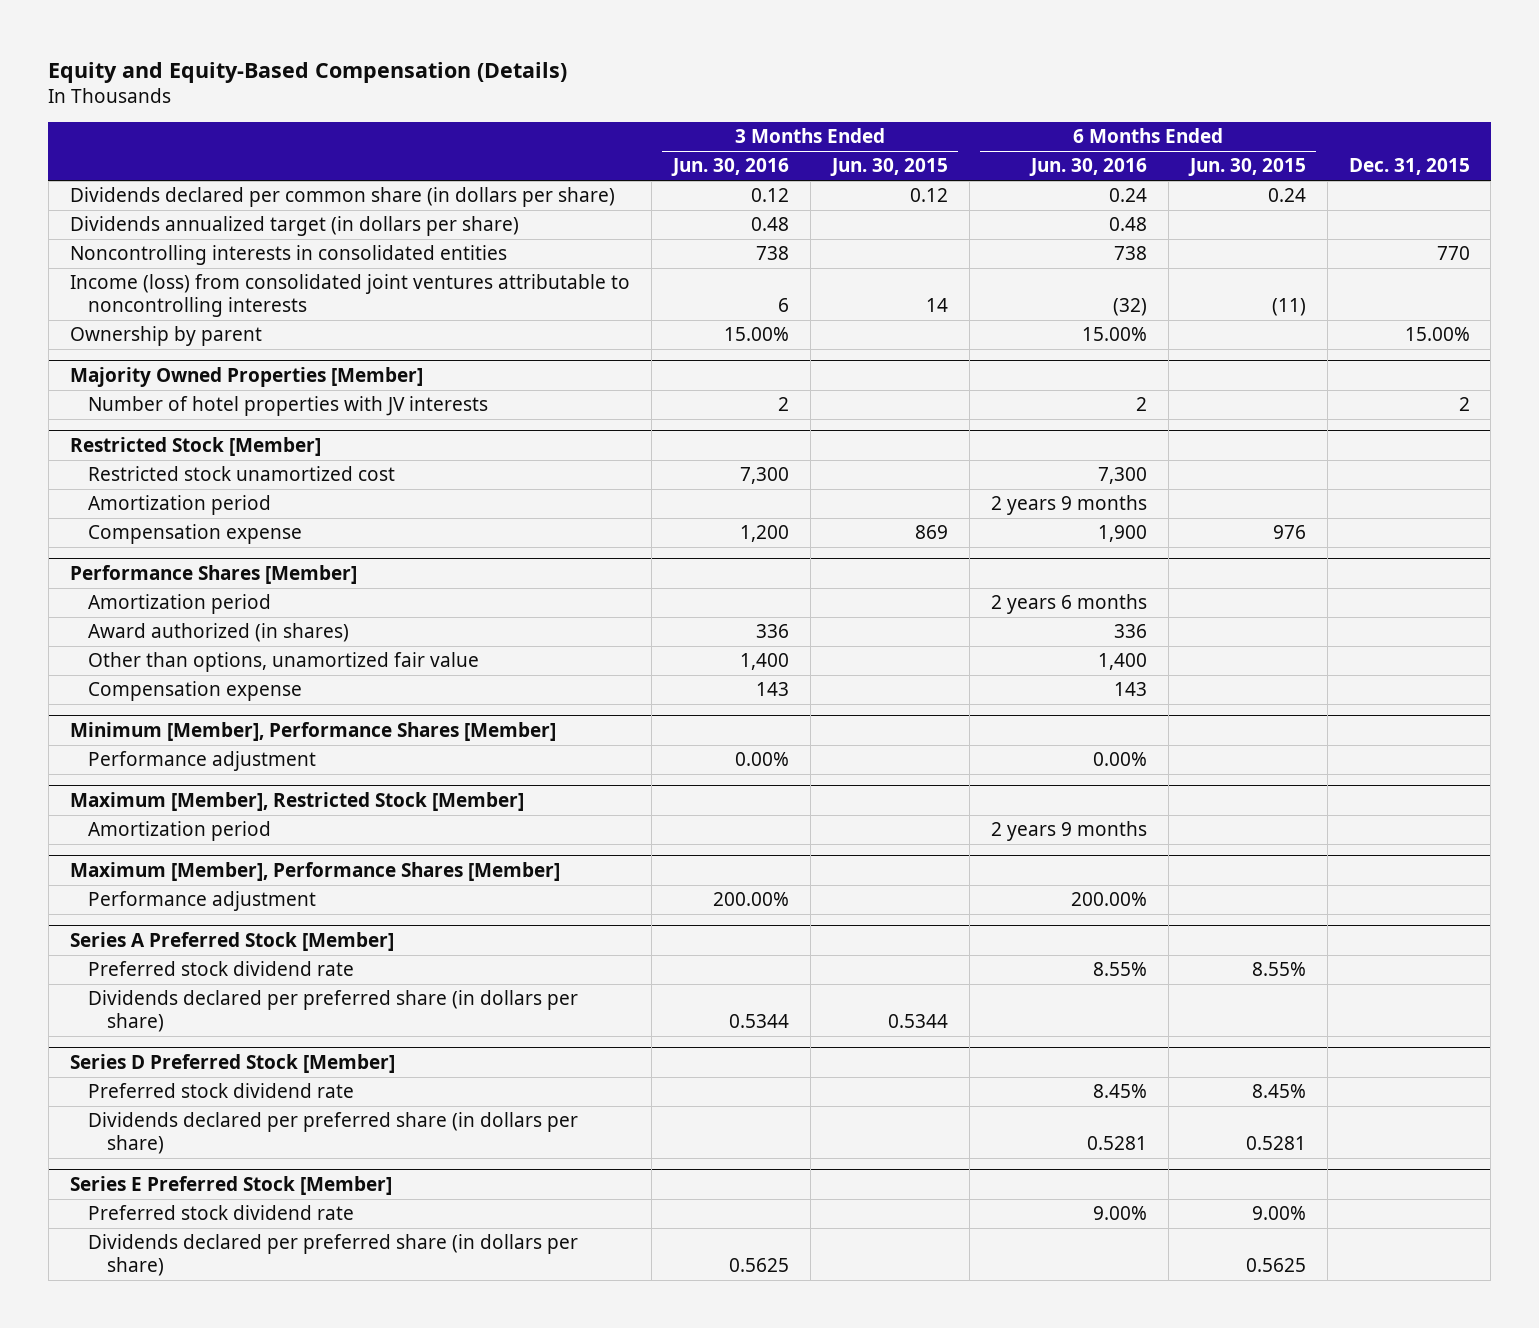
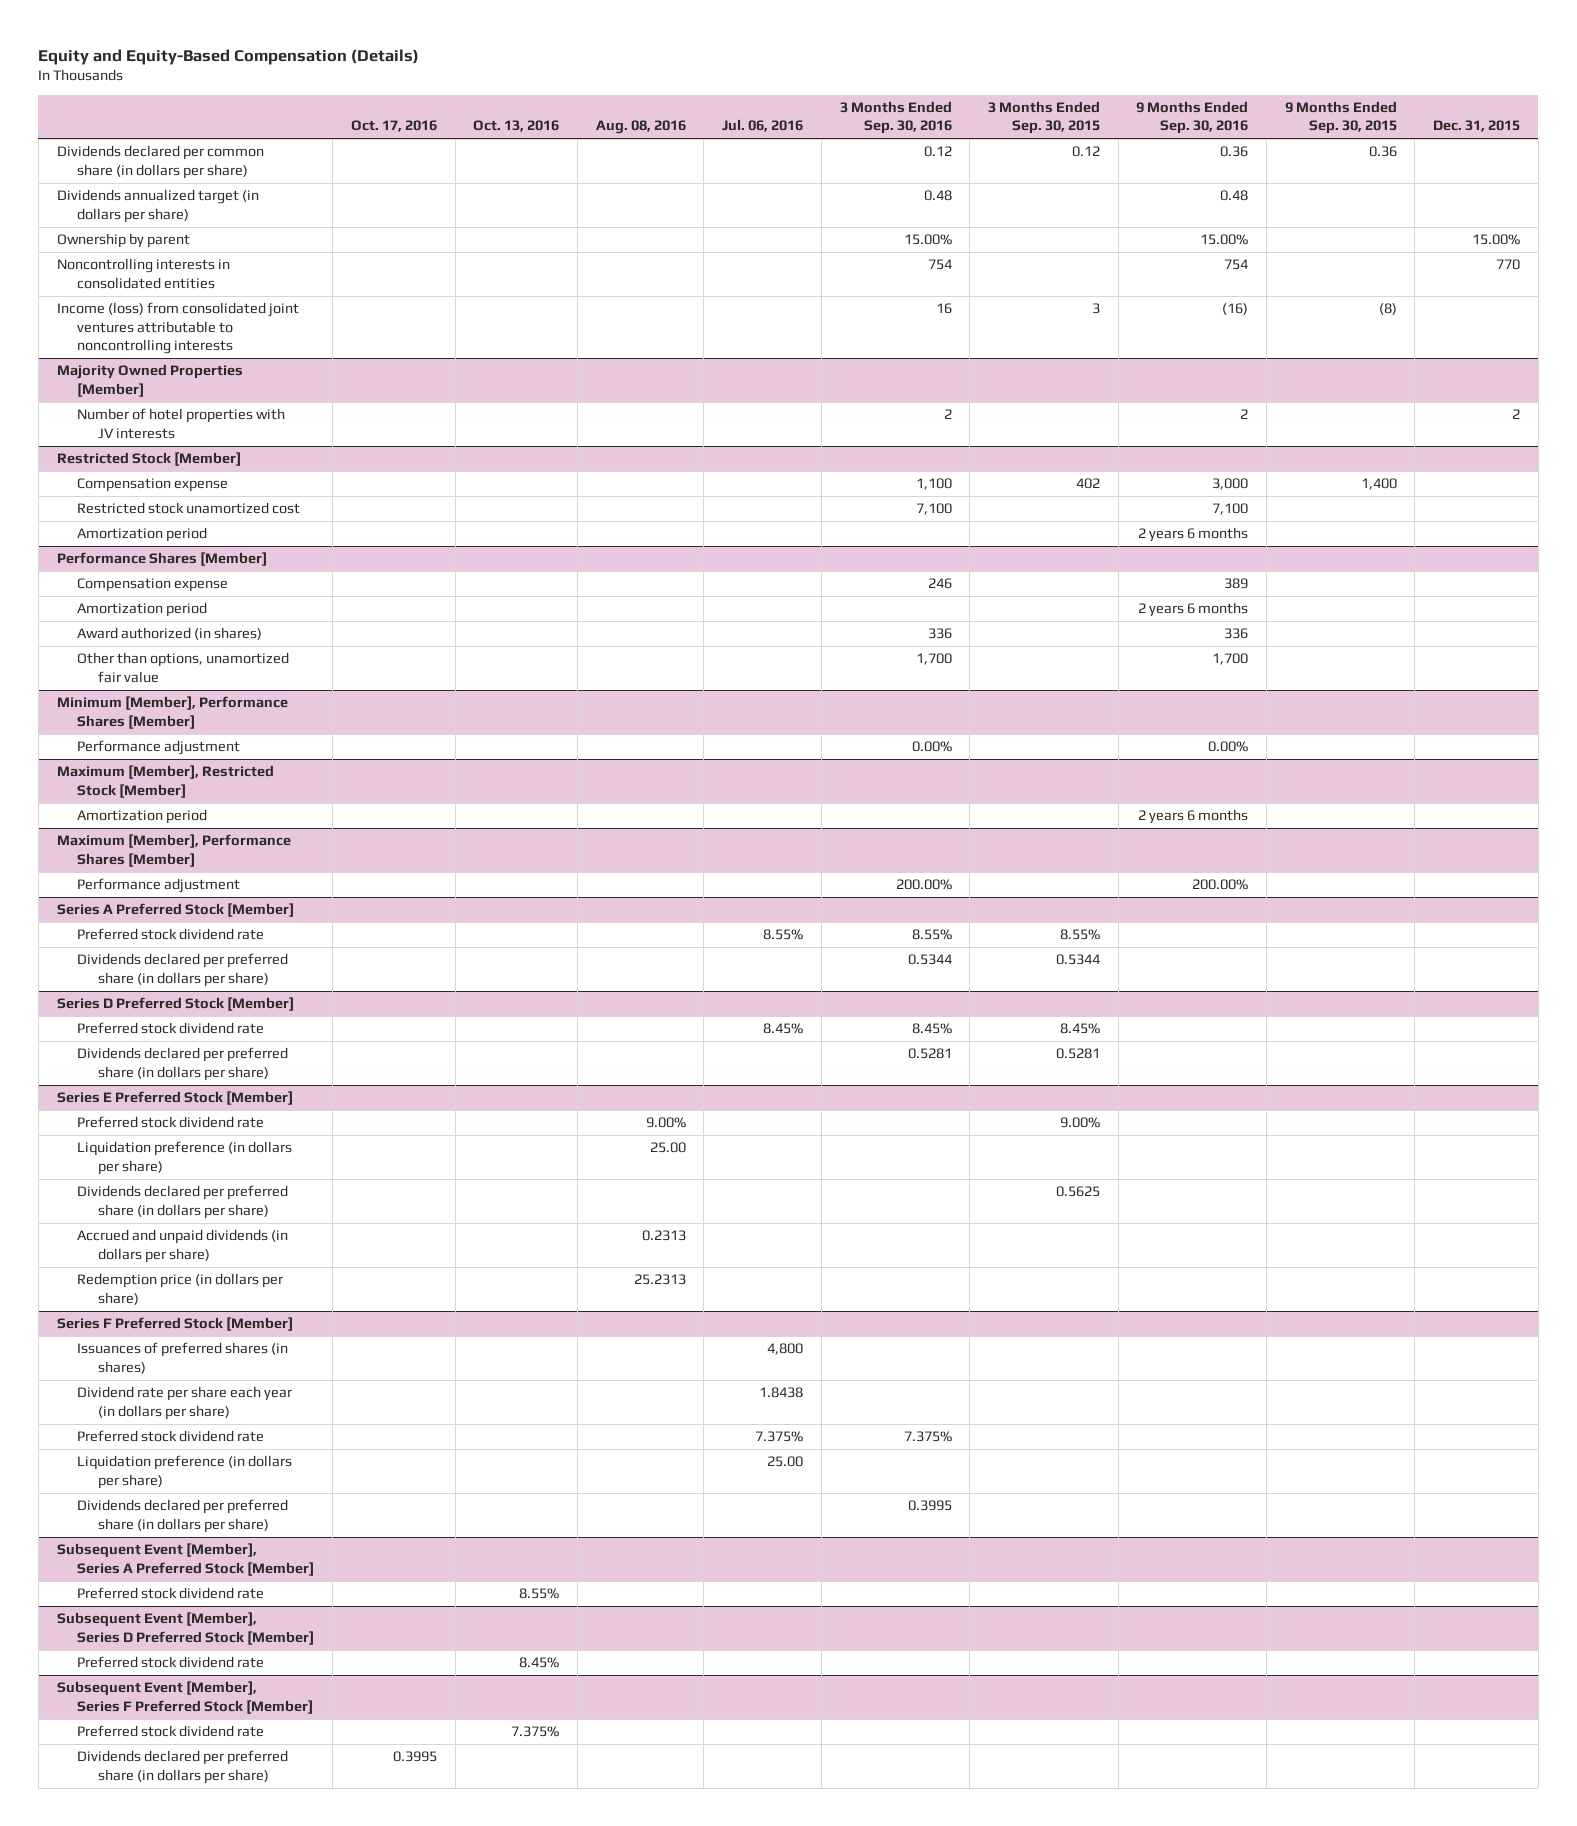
- | 3 Months Ended Jun. 30, 2016 | 3 Months Ended Jun. 30, 2015 | 6 Months Ended Jun. 30, 2016 | 6 Months Ended Jun. 30, 2015 | Dec. 31, 2015
+ | Oct. 17, 2016 | Oct. 13, 2016 | Aug. 08, 2016 | Jul. 06, 2016 | 3 Months Ended Sep. 30, 2016 | 3 Months Ended Sep. 30, 2015 | 9 Months Ended Sep. 30, 2016 | 9 Months Ended Sep. 30, 2015 | Dec. 31, 2015
moved up: Ownership by parent | | | | | 15.00% | | 15.00% | | 15.00%
@ Restricted Stock [Member]
moved up: Compensation expense | | | | | 1,100 | 402 | 3,000 | 1,400 |
@ Performance Shares [Member]
moved up: Compensation expense | | | | | 246 | | 389 | |
@ Series E Preferred Stock [Member]
+ Liquidation preference (in dollars per share) | | | 25.00 | | | | | |
+ Accrued and unpaid dividends (in dollars per share) | | | 0.2313 | | | | | |
+ Redemption price (in dollars per share) | | | 25.2313 | | | | | |
+ Series F Preferred Stock [Member]
+ Issuances of preferred shares (in shares) | | | | 4,800 | | | | |
+ Dividend rate per share each year (in dollars per share) | | | | 1.8438 | | | | |
+ Preferred stock dividend rate | | | | 7.375% | 7.375% | | | |
+ Liquidation preference (in dollars per share) | | | | 25.00 | | | | |
+ Dividends declared per preferred share (in dollars per share) | | | | | 0.3995 | | | |
+ Subsequent Event [Member], Series A Preferred Stock [Member]
+ Preferred stock dividend rate | | 8.55% | | | | | | |
+ Subsequent Event [Member], Series D Preferred Stock [Member]
+ Preferred stock dividend rate | | 8.45% | | | | | | |
+ Subsequent Event [Member], Series F Preferred Stock [Member]
+ Preferred stock dividend rate | | 7.375% | | | | | | |
+ Dividends declared per preferred share (in dollars per share) | 0.3995 | | | | | | | |

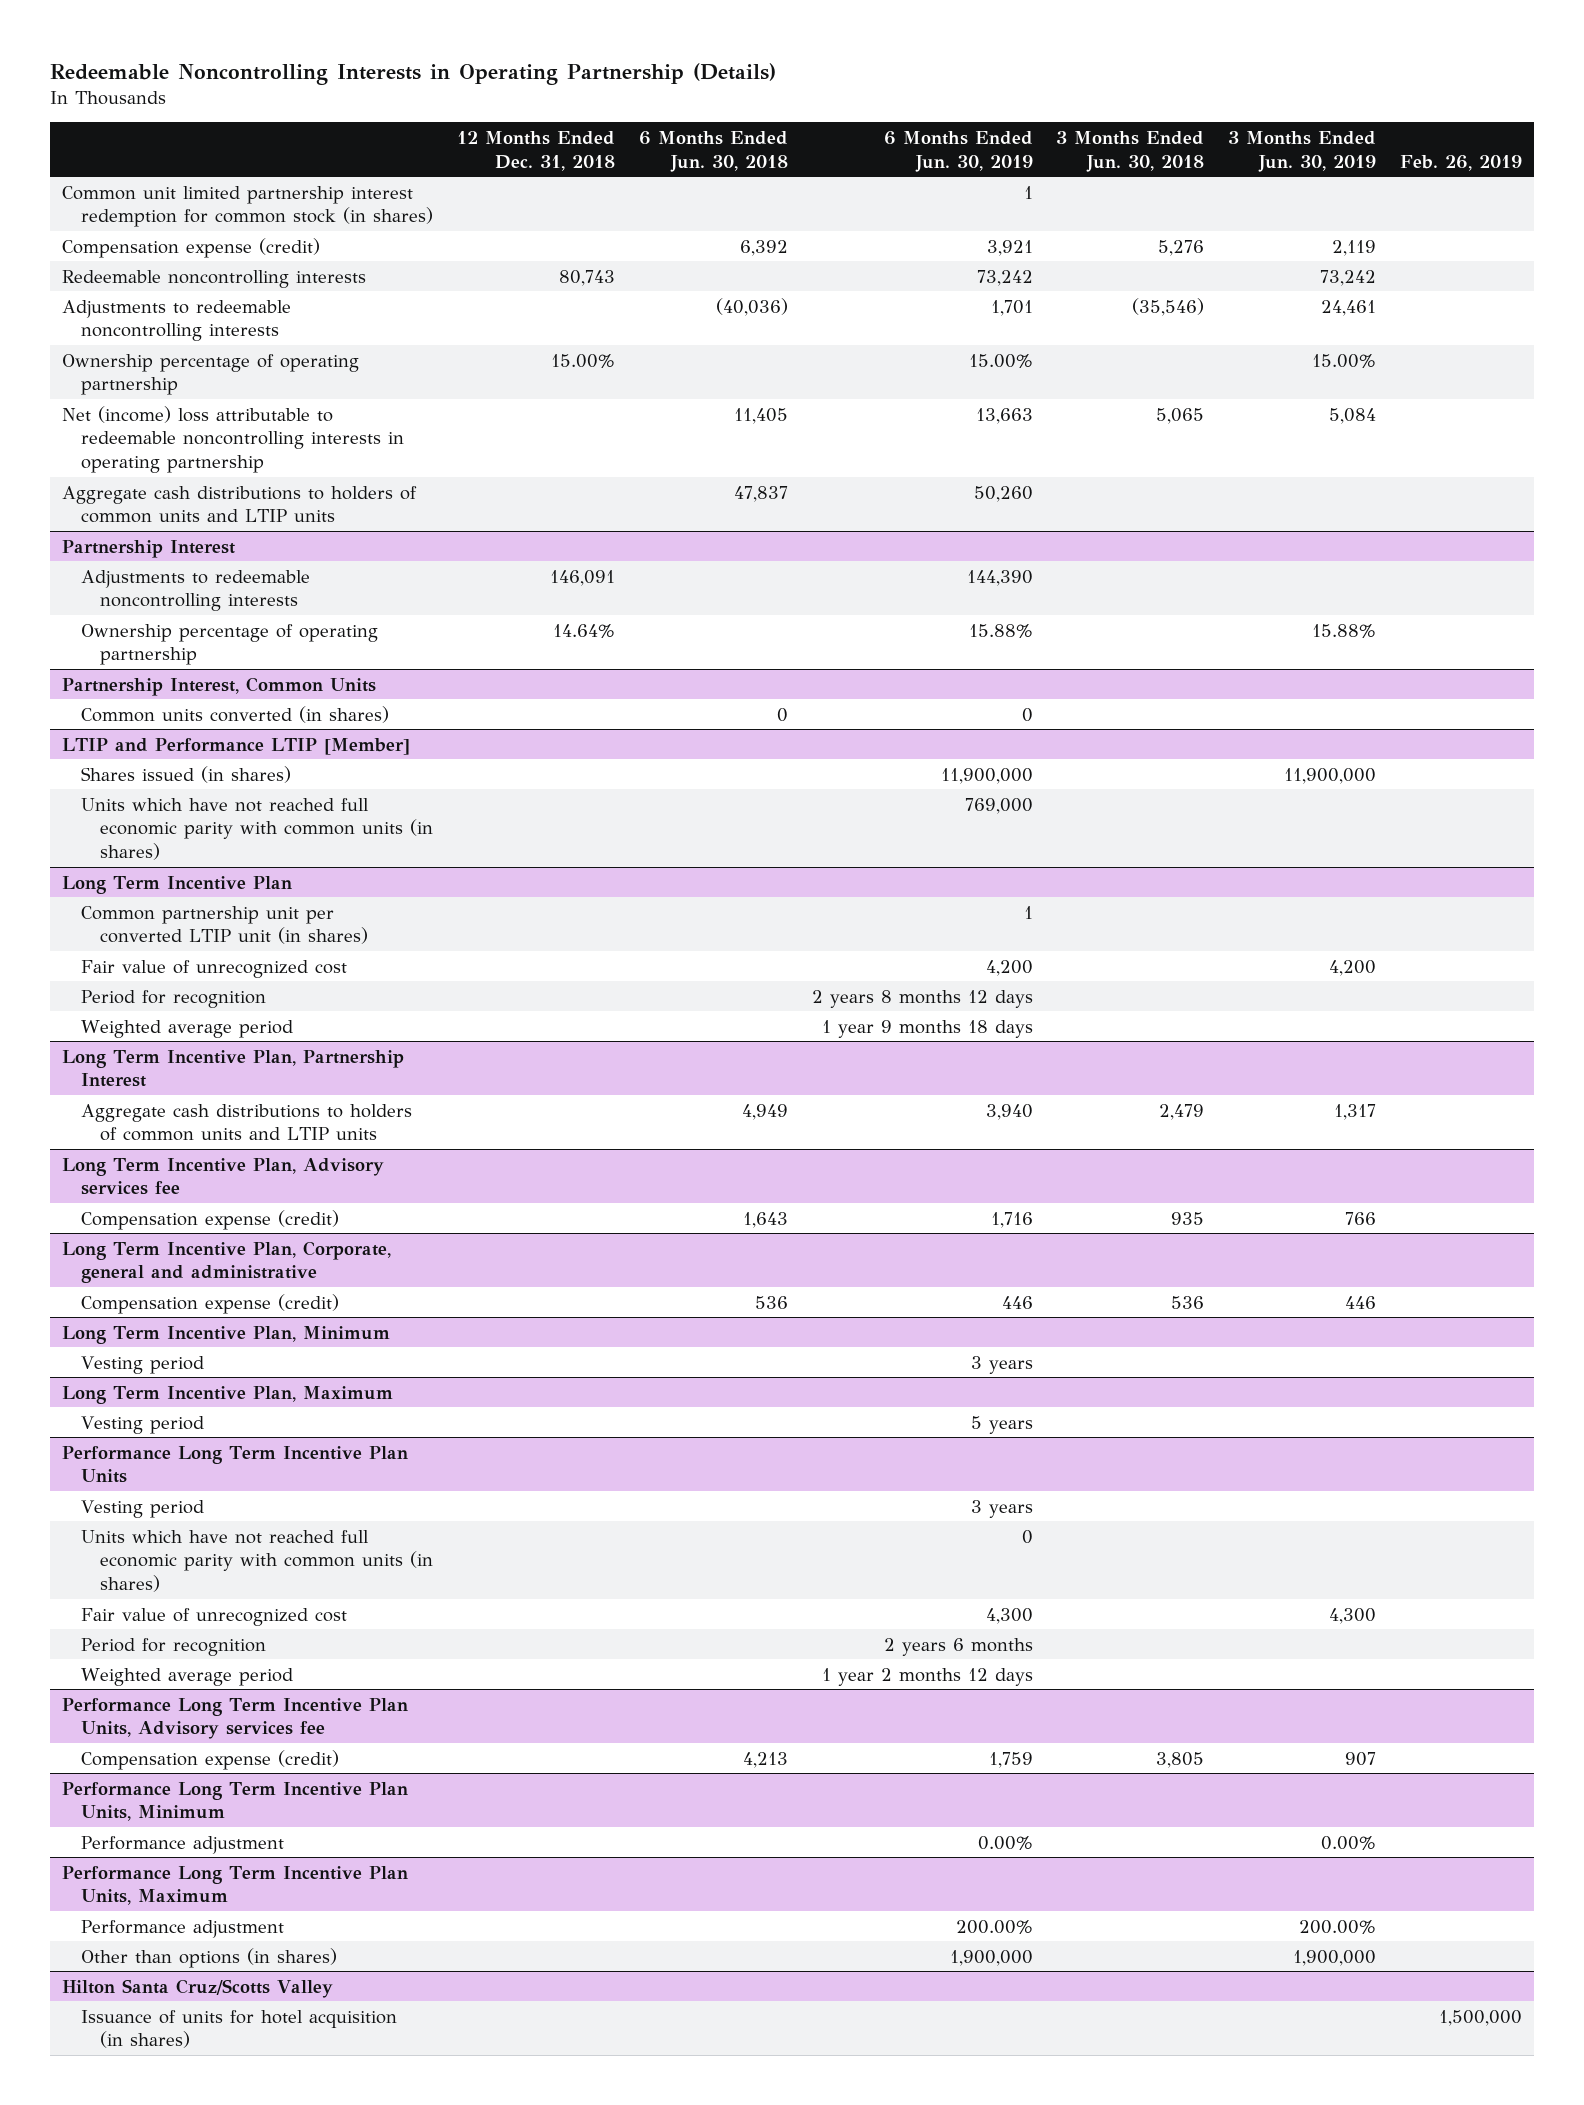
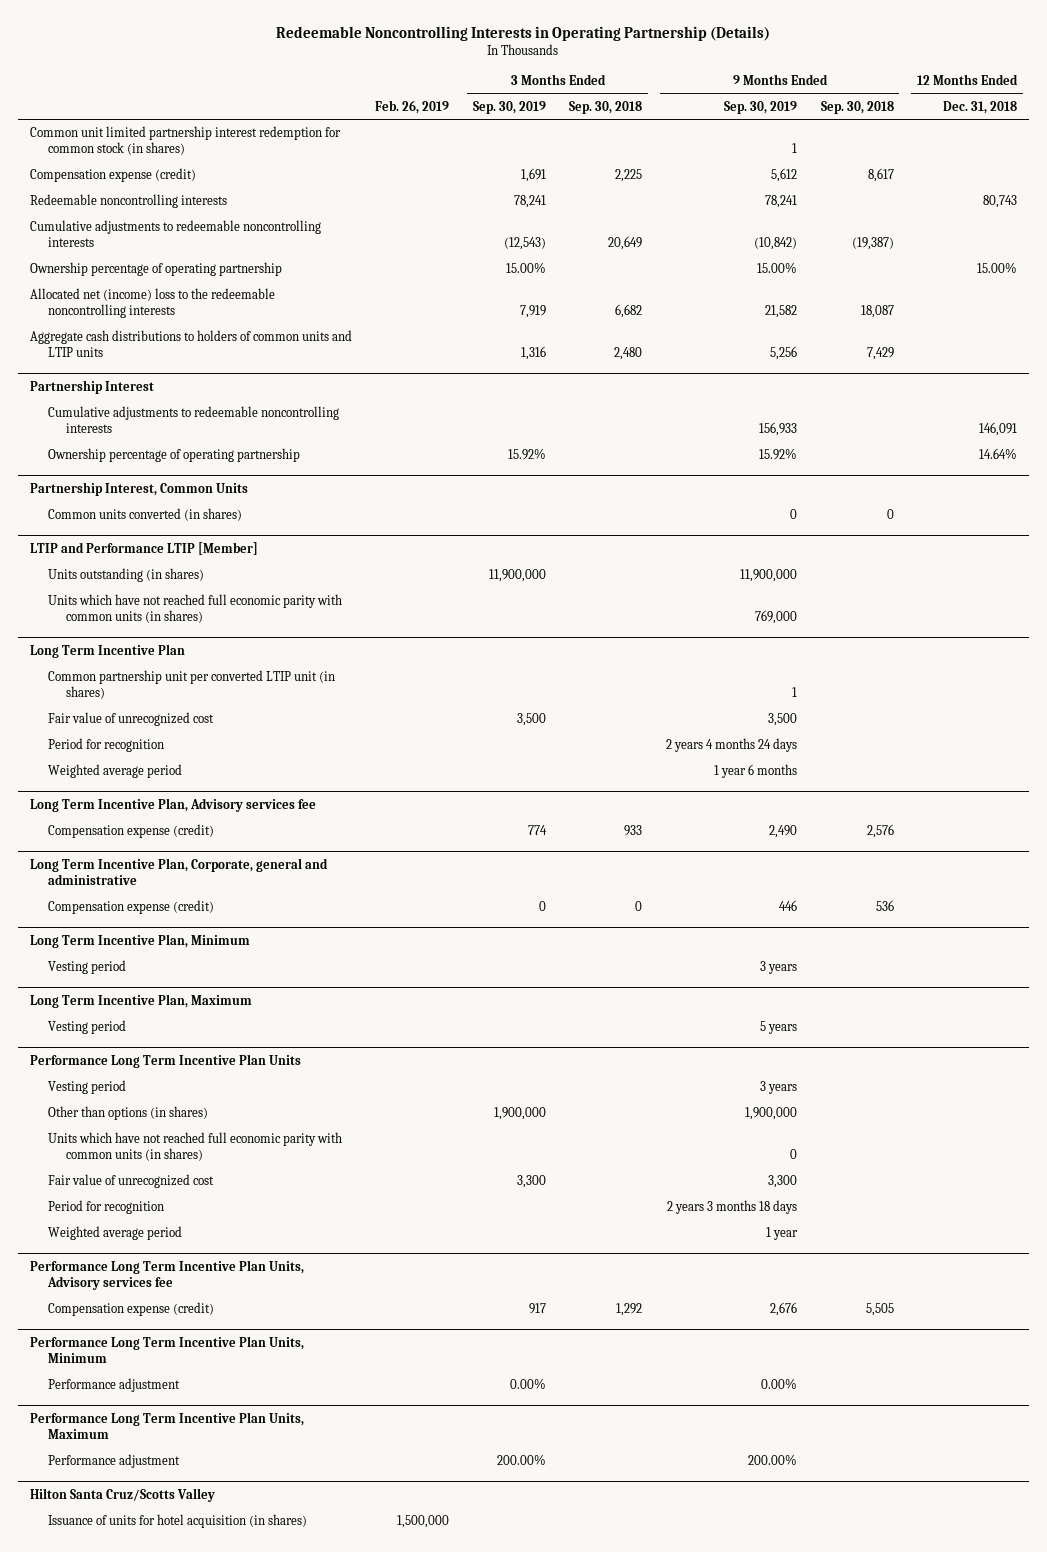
- | 12 Months Ended Dec. 31, 2018 | 6 Months Ended Jun. 30, 2018 | 6 Months Ended Jun. 30, 2019 | 3 Months Ended Jun. 30, 2018 | 3 Months Ended Jun. 30, 2019 | Feb. 26, 2019
+ | Feb. 26, 2019 | 3 Months Ended Sep. 30, 2019 | 3 Months Ended Sep. 30, 2018 | 9 Months Ended Sep. 30, 2019 | 9 Months Ended Sep. 30, 2018 | 12 Months Ended Dec. 31, 2018
- Adjustments to redeemable noncontrolling interests | | (40,036) | 1,701 | (35,546) | 24,461 |
+ Cumulative adjustments to redeemable noncontrolling interests | | (12,543) | 20,649 | (10,842) | (19,387) |
- Net (income) loss attributable to redeemable noncontrolling interests in operating partnership | | 11,405 | 13,663 | 5,065 | 5,084 |
+ Allocated net (income) loss to the redeemable noncontrolling interests | | 7,919 | 6,682 | 21,582 | 18,087 |
@ Partnership Interest
- Adjustments to redeemable noncontrolling interests | 146,091 | | 144,390 | | |
+ Cumulative adjustments to redeemable noncontrolling interests | | | | 156,933 | | 146,091
@ LTIP and Performance LTIP [Member]
- Shares issued (in shares) | | | 11,900,000 | | 11,900,000 |
+ Units outstanding (in shares) | | 11,900,000 | | 11,900,000 | |
- Long Term Incentive Plan, Partnership Interest
- Aggregate cash distributions to holders of common units and LTIP units | | 4,949 | 3,940 | 2,479 | 1,317 |
@ Performance Long Term Incentive Plan Units
+ Other than options (in shares) | | 1,900,000 | | 1,900,000 | |
@ Performance Long Term Incentive Plan Units, Maximum
- Other than options (in shares) | | | 1,900,000 | | 1,900,000 |

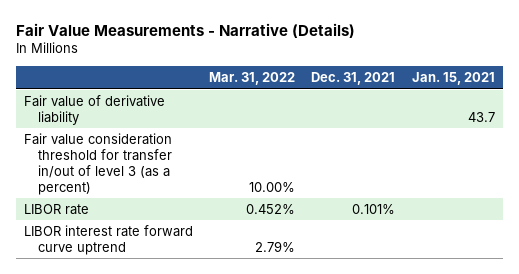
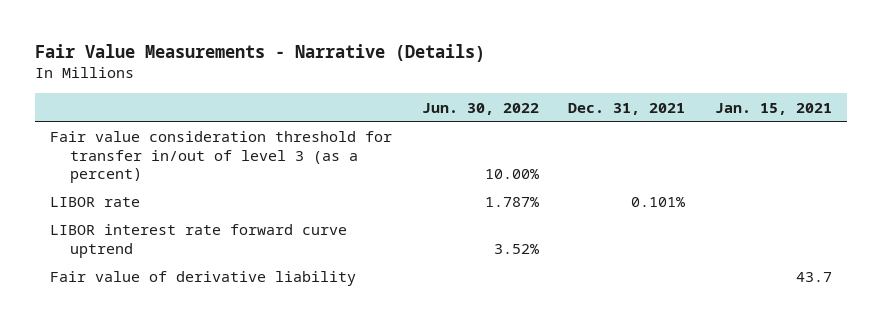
- | Mar. 31, 2022 | Dec. 31, 2021 | Jan. 15, 2021
+ | Jun. 30, 2022 | Dec. 31, 2021 | Jan. 15, 2021
moved down: Fair value of derivative liability | | | 43.7

